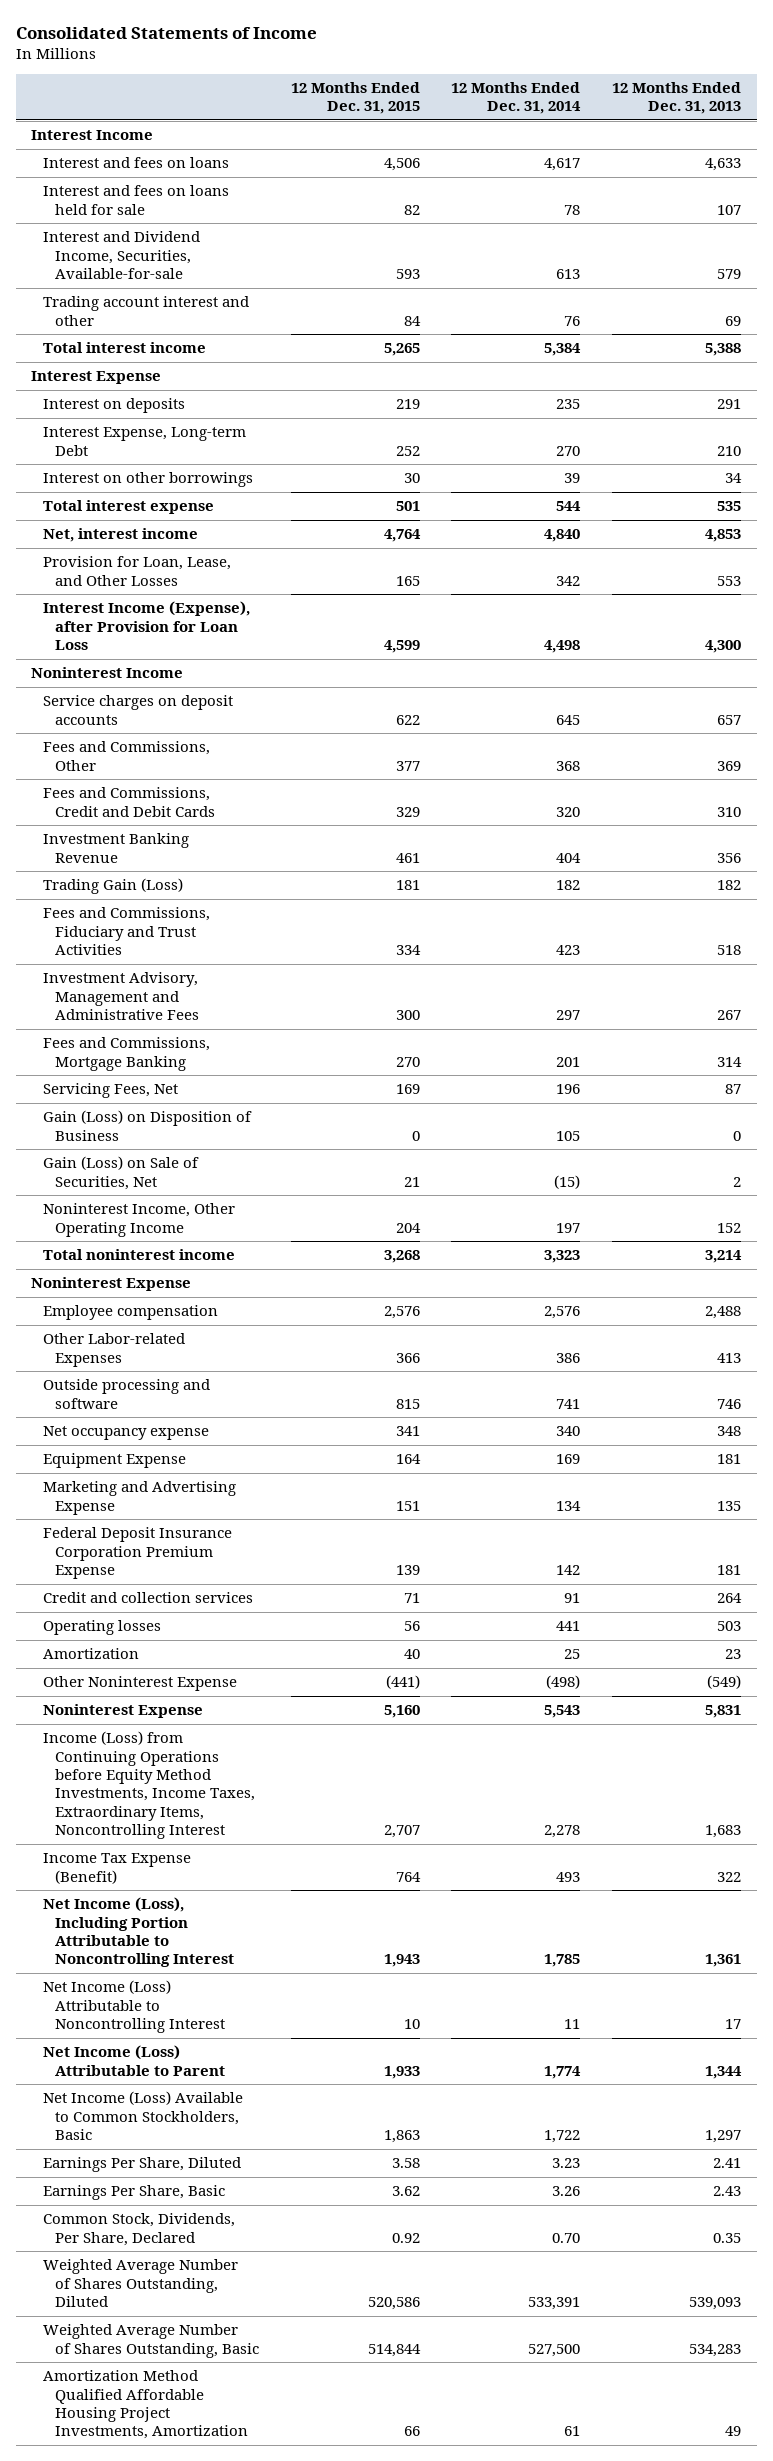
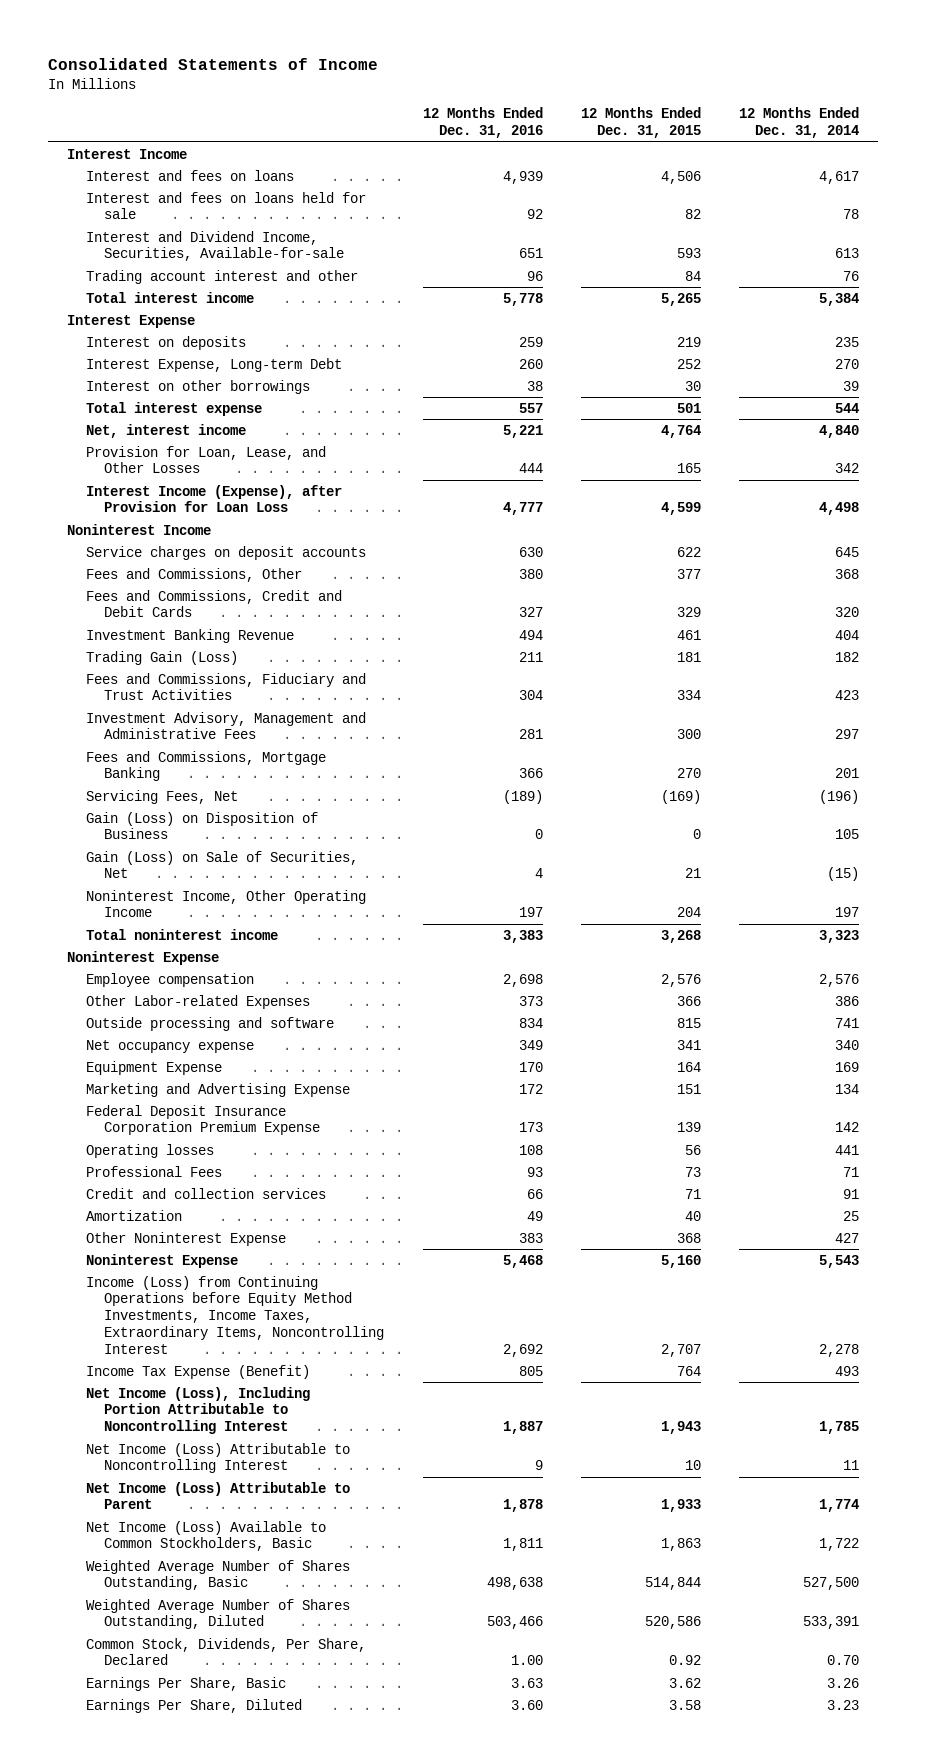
- | 12 Months Ended Dec. 31, 2015 | 12 Months Ended Dec. 31, 2014 | 12 Months Ended Dec. 31, 2013
+ | 12 Months Ended Dec. 31, 2016 | 12 Months Ended Dec. 31, 2015 | 12 Months Ended Dec. 31, 2014
- Servicing Fees, Net | 169 | 196 | 87
+ Servicing Fees, Net | (189) | (169) | (196)
+ Professional Fees | 93 | 73 | 71
moved down: Credit and collection services | 66 | 71 | 91
- Other Noninterest Expense | (441) | (498) | (549)
+ Other Noninterest Expense | 383 | 368 | 427
- Amortization Method Qualified Affordable Housing Project Investments, Amortization | 66 | 61 | 49
moved down: Weighted Average Number of Shares Outstanding, Diluted | 503,466 | 520,586 | 533,391
moved down: Common Stock, Dividends, Per Share, Declared | 1.00 | 0.92 | 0.70
moved down: Earnings Per Share, Basic | 3.63 | 3.62 | 3.26
moved down: Earnings Per Share, Diluted | 3.60 | 3.58 | 3.23

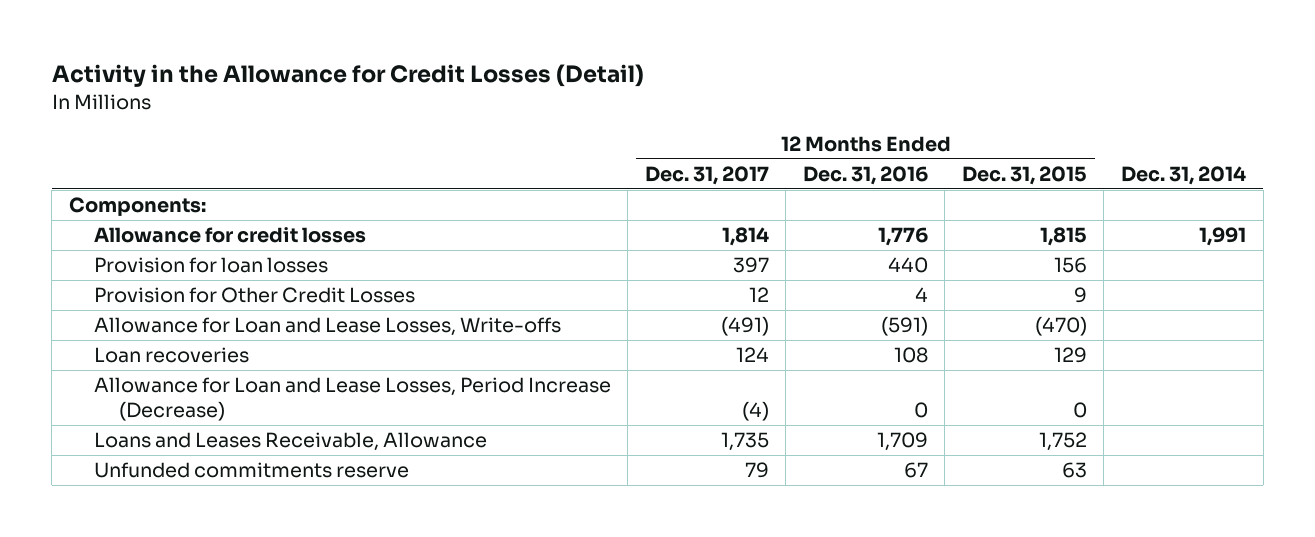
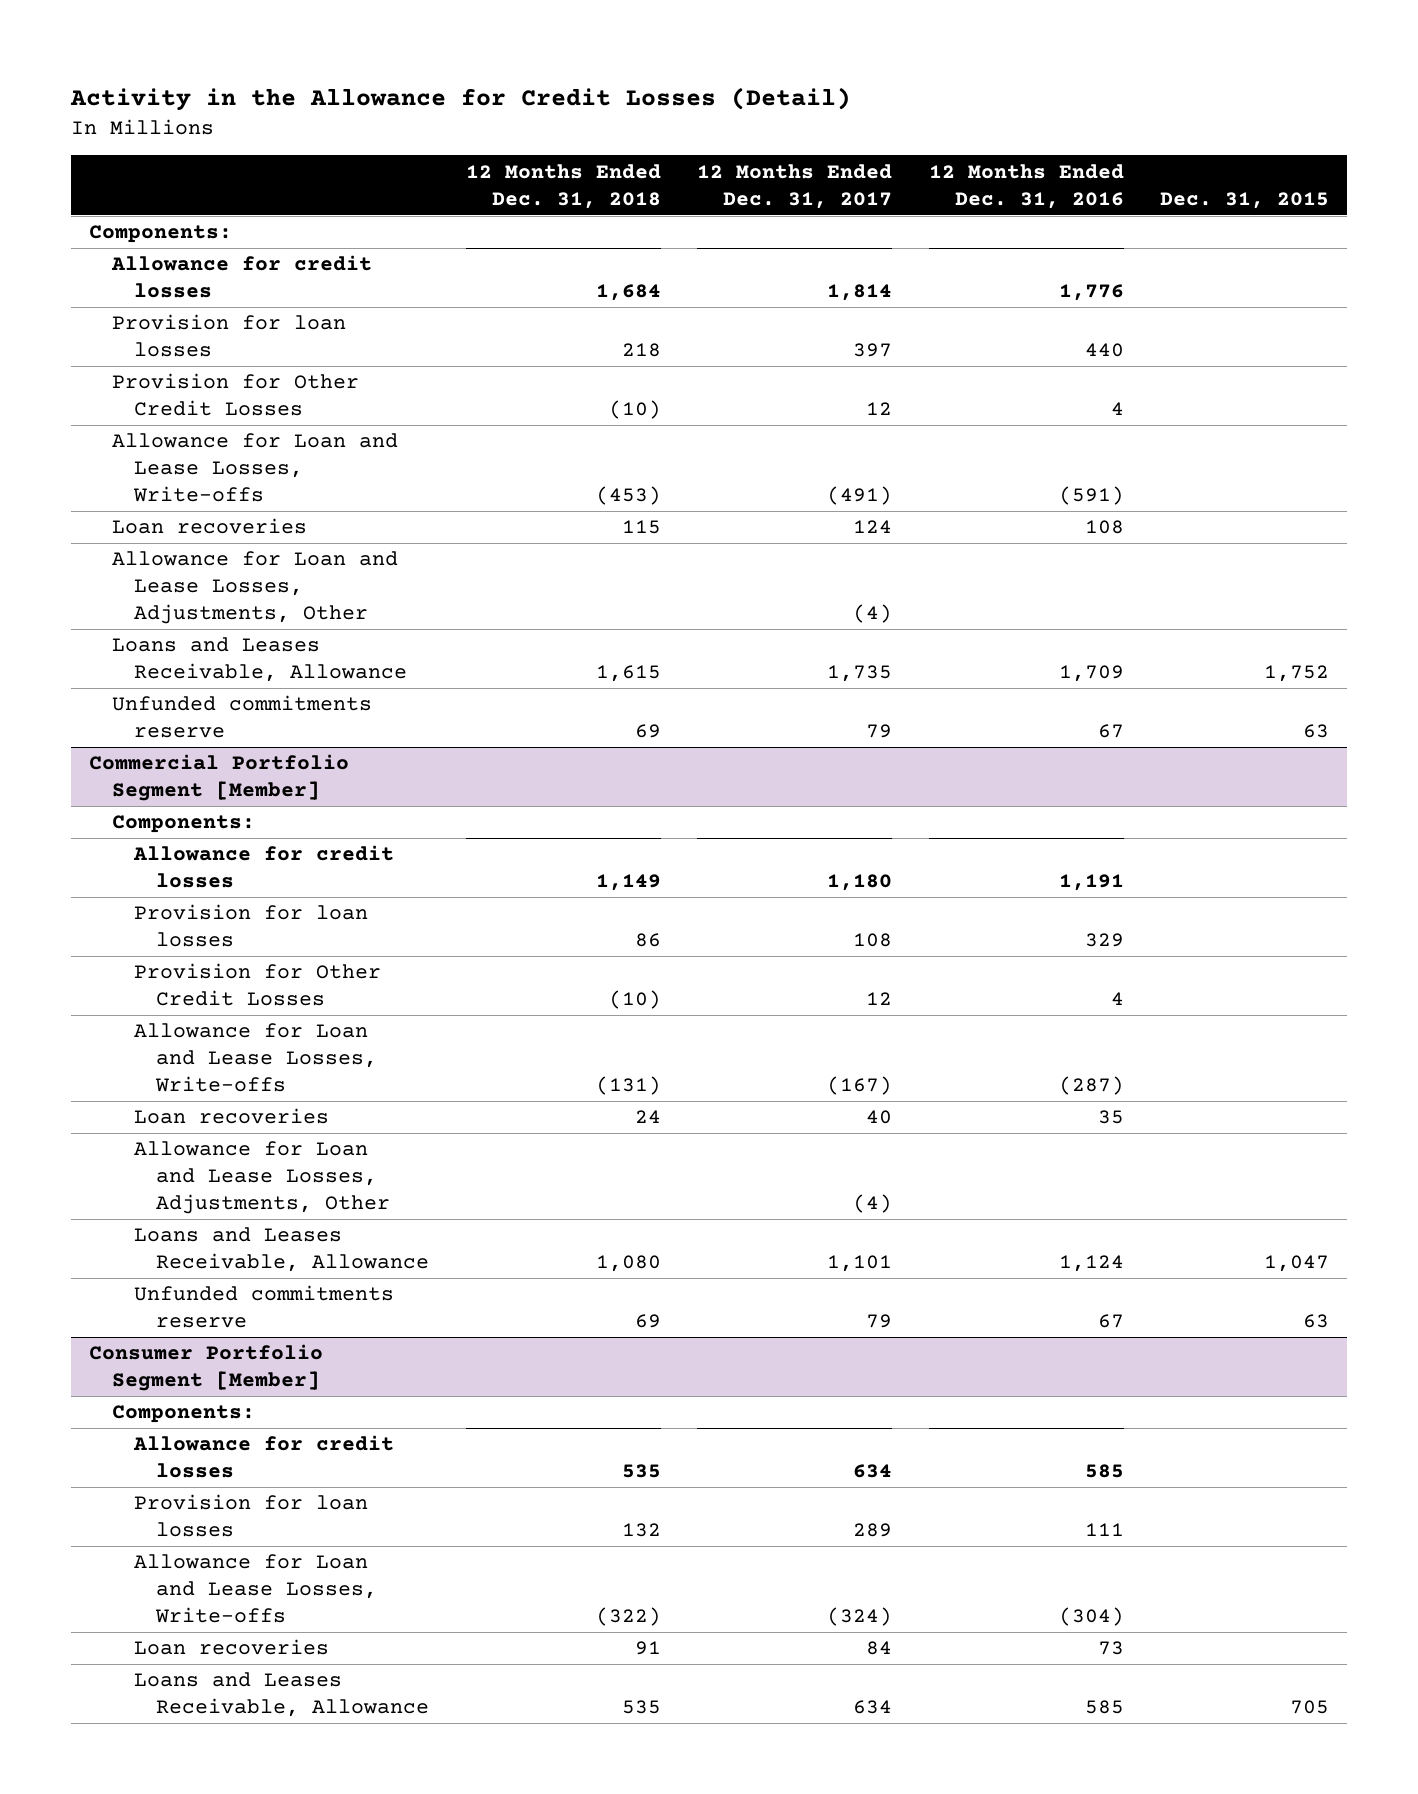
- | 12 Months Ended Dec. 31, 2017 | 12 Months Ended Dec. 31, 2016 | 12 Months Ended Dec. 31, 2015 | Dec. 31, 2014
+ | 12 Months Ended Dec. 31, 2018 | 12 Months Ended Dec. 31, 2017 | 12 Months Ended Dec. 31, 2016 | Dec. 31, 2015
- Allowance for Loan and Lease Losses, Period Increase (Decrease) | (4) | 0 | 0 |
+ Allowance for Loan and Lease Losses, Adjustments, Other | | (4) | |
+ Commercial Portfolio Segment [Member]
+ Components:
+ Allowance for credit losses | 1,149 | 1,180 | 1,191 |
+ Provision for loan losses | 86 | 108 | 329 |
+ Provision for Other Credit Losses | (10) | 12 | 4 |
+ Allowance for Loan and Lease Losses, Write-offs | (131) | (167) | (287) |
+ Loan recoveries | 24 | 40 | 35 |
+ Allowance for Loan and Lease Losses, Adjustments, Other | | (4) | |
+ Loans and Leases Receivable, Allowance | 1,080 | 1,101 | 1,124 | 1,047
+ Unfunded commitments reserve | 69 | 79 | 67 | 63
+ Consumer Portfolio Segment [Member]
+ Components:
+ Allowance for credit losses | 535 | 634 | 585 |
+ Provision for loan losses | 132 | 289 | 111 |
+ Allowance for Loan and Lease Losses, Write-offs | (322) | (324) | (304) |
+ Loan recoveries | 91 | 84 | 73 |
+ Loans and Leases Receivable, Allowance | 535 | 634 | 585 | 705

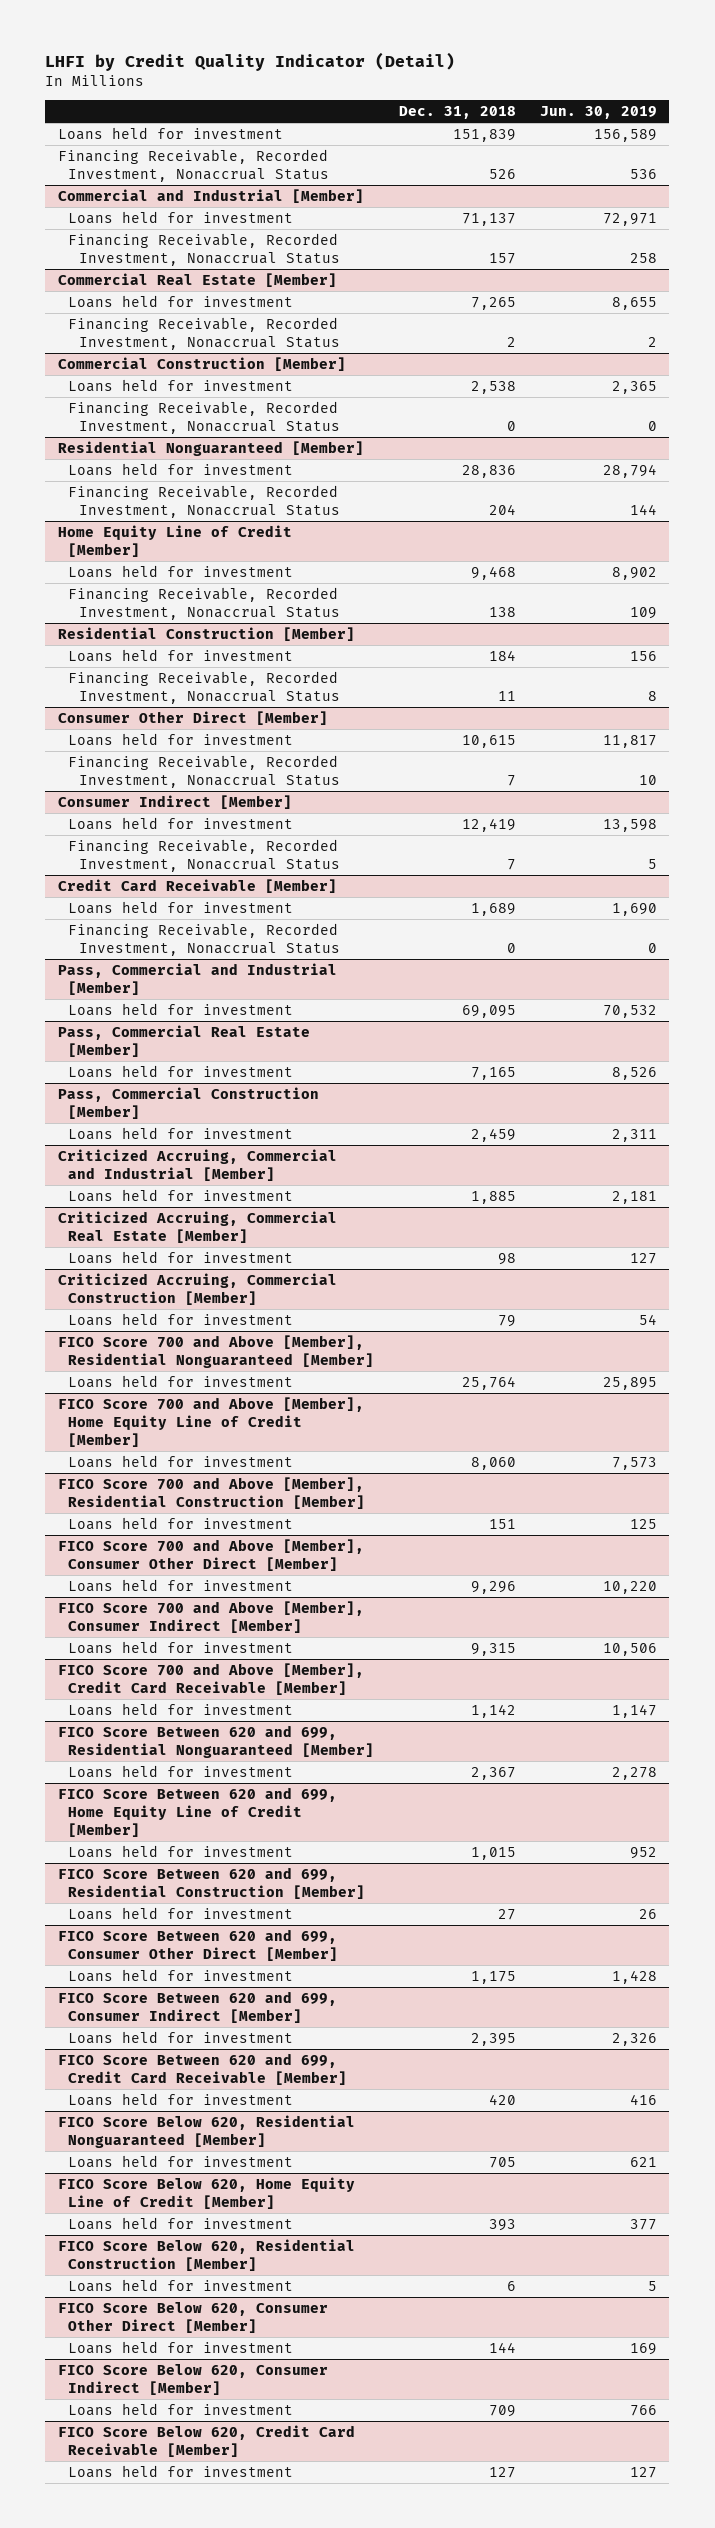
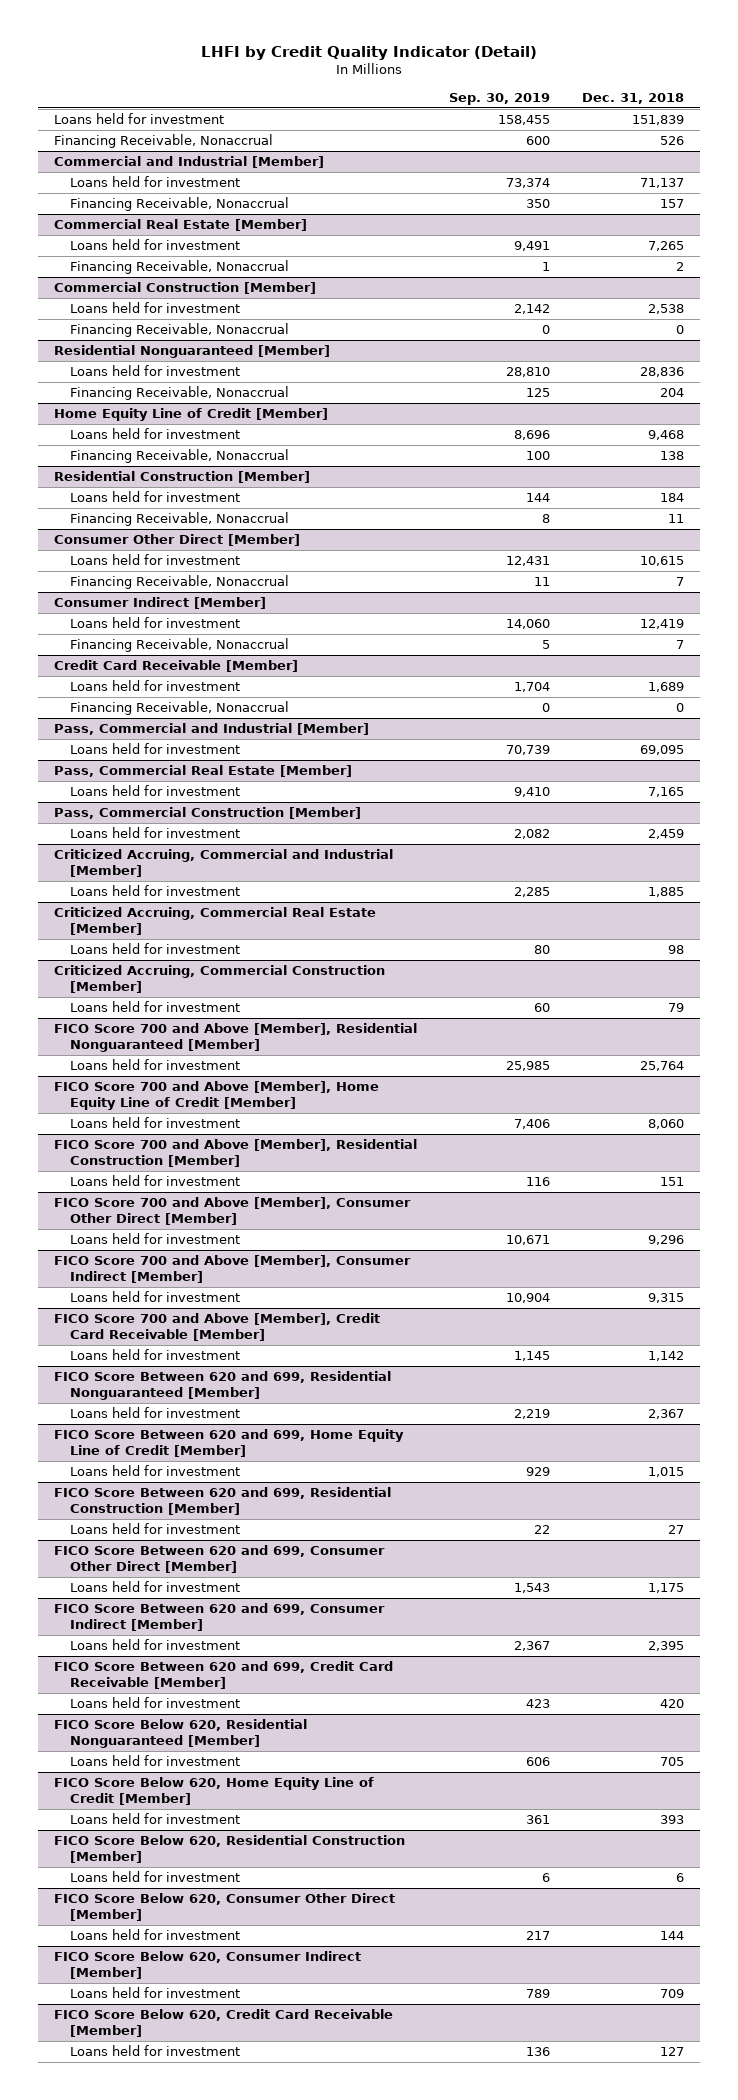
- | Dec. 31, 2018 | Jun. 30, 2019
+ | Sep. 30, 2019 | Dec. 31, 2018
- Financing Receivable, Recorded Investment, Nonaccrual Status | 526 | 536
+ Financing Receivable, Nonaccrual | 600 | 526
@ Commercial and Industrial [Member]
- Financing Receivable, Recorded Investment, Nonaccrual Status | 157 | 258
+ Financing Receivable, Nonaccrual | 350 | 157
@ Commercial Real Estate [Member]
- Financing Receivable, Recorded Investment, Nonaccrual Status | 2 | 2
+ Financing Receivable, Nonaccrual | 1 | 2
@ Commercial Construction [Member]
- Financing Receivable, Recorded Investment, Nonaccrual Status | 0 | 0
+ Financing Receivable, Nonaccrual | 0 | 0
@ Residential Nonguaranteed [Member]
- Financing Receivable, Recorded Investment, Nonaccrual Status | 204 | 144
+ Financing Receivable, Nonaccrual | 125 | 204
@ Home Equity Line of Credit [Member]
- Financing Receivable, Recorded Investment, Nonaccrual Status | 138 | 109
+ Financing Receivable, Nonaccrual | 100 | 138
@ Residential Construction [Member]
- Financing Receivable, Recorded Investment, Nonaccrual Status | 11 | 8
+ Financing Receivable, Nonaccrual | 8 | 11
@ Consumer Other Direct [Member]
- Financing Receivable, Recorded Investment, Nonaccrual Status | 7 | 10
+ Financing Receivable, Nonaccrual | 11 | 7
@ Consumer Indirect [Member]
- Financing Receivable, Recorded Investment, Nonaccrual Status | 7 | 5
+ Financing Receivable, Nonaccrual | 5 | 7
@ Credit Card Receivable [Member]
- Financing Receivable, Recorded Investment, Nonaccrual Status | 0 | 0
+ Financing Receivable, Nonaccrual | 0 | 0

